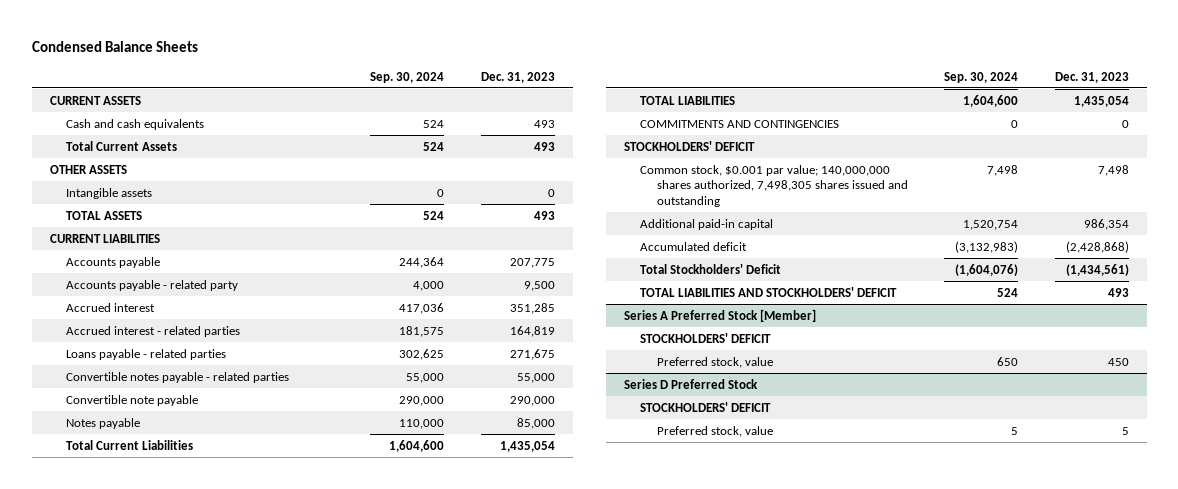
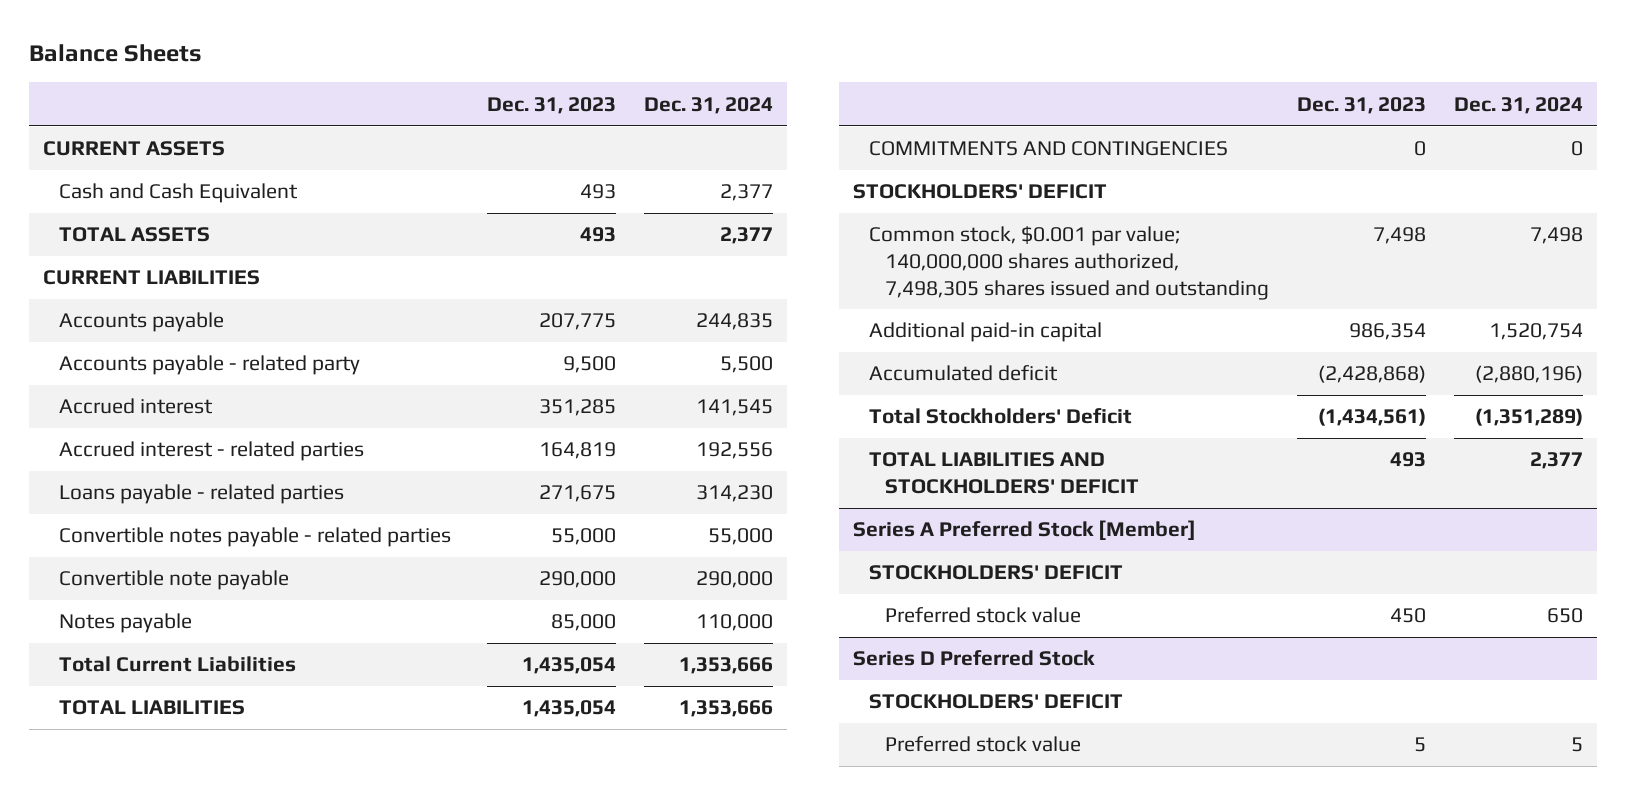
- Condensed Balance Sheets
+ Balance Sheets
- | Sep. 30, 2024 | Dec. 31, 2023
+ | Dec. 31, 2023 | Dec. 31, 2024
- Cash and cash equivalents | 524 | 493
- Total Current Assets | 524 | 493
- OTHER ASSETS
- Intangible assets | 0 | 0
+ Cash and Cash Equivalent | 493 | 2,377
@ Series A Preferred Stock [Member]
- Preferred stock, value | 650 | 450
+ Preferred stock value | 450 | 650
@ Series D Preferred Stock
- Preferred stock, value | 5 | 5
+ Preferred stock value | 5 | 5

